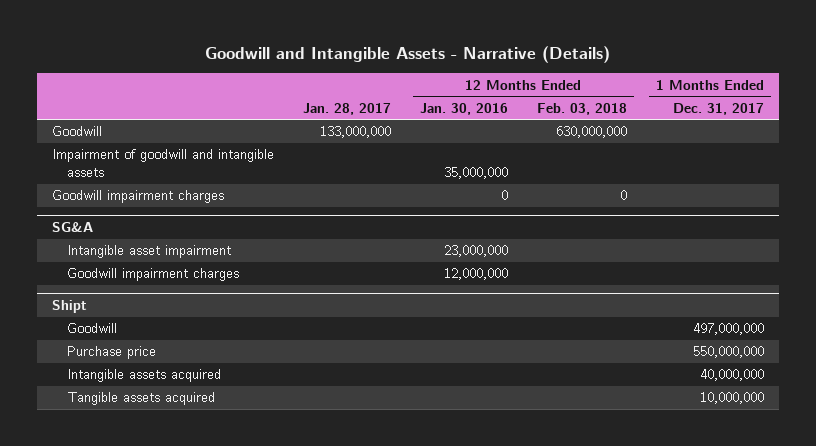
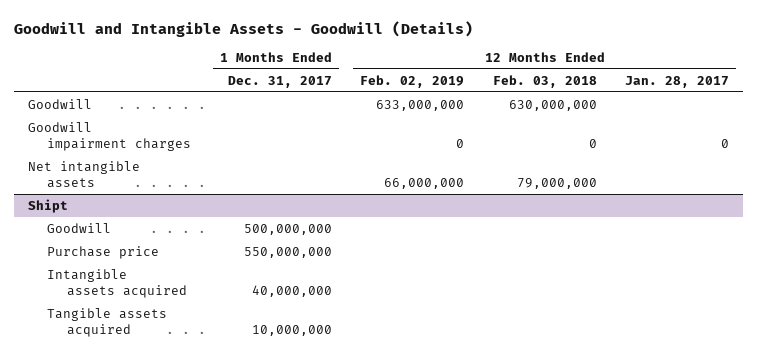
- Goodwill and Intangible Assets - Narrative (Details)
+ Goodwill and Intangible Assets - Goodwill (Details)
- | Jan. 28, 2017 | 12 Months Ended Jan. 30, 2016 | 12 Months Ended Feb. 03, 2018 | 1 Months Ended Dec. 31, 2017
+ | 1 Months Ended Dec. 31, 2017 | 12 Months Ended Feb. 02, 2019 | 12 Months Ended Feb. 03, 2018 | 12 Months Ended Jan. 28, 2017
- Impairment of goodwill and intangible assets | | 35,000,000 | |
- SG&A
- Intangible asset impairment | | 23,000,000 | |
- Goodwill impairment charges | | 12,000,000 | |
+ Net intangible assets | | 66,000,000 | 79,000,000 |
@ Shipt
- Goodwill | | | | 497,000,000
+ Goodwill | 500,000,000 | | |

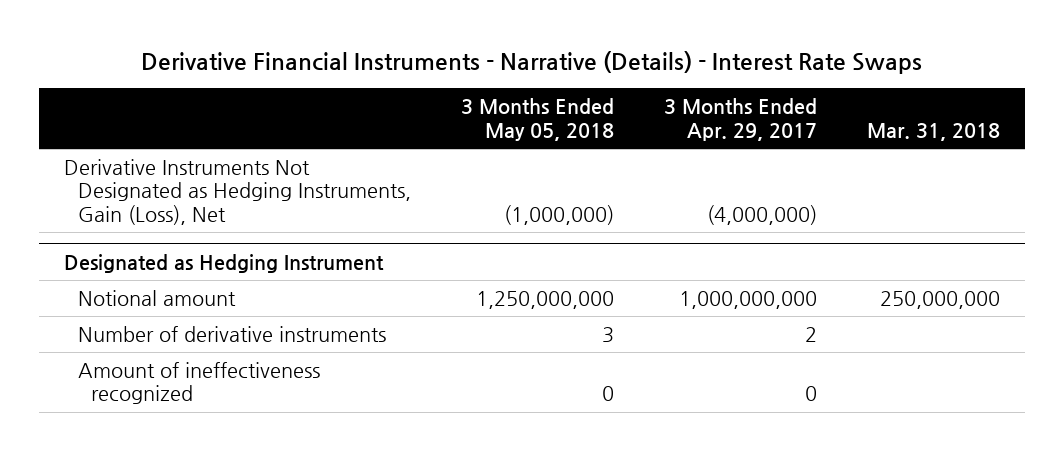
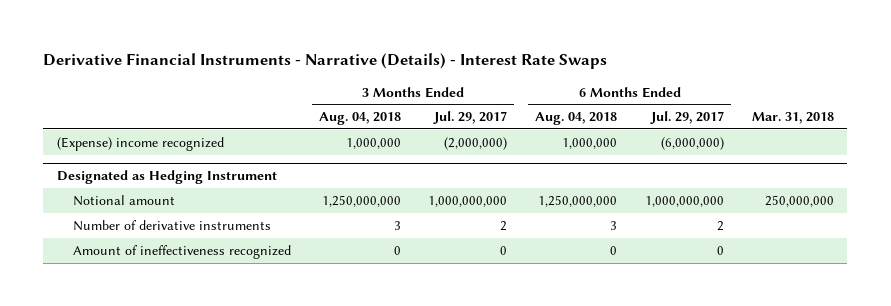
- | 3 Months Ended May 05, 2018 | 3 Months Ended Apr. 29, 2017 | Mar. 31, 2018
+ | 3 Months Ended Aug. 04, 2018 | 3 Months Ended Jul. 29, 2017 | 6 Months Ended Aug. 04, 2018 | 6 Months Ended Jul. 29, 2017 | Mar. 31, 2018
- Derivative Instruments Not Designated as Hedging Instruments, Gain (Loss), Net | (1,000,000) | (4,000,000) |
+ (Expense) income recognized | 1,000,000 | (2,000,000) | 1,000,000 | (6,000,000) |

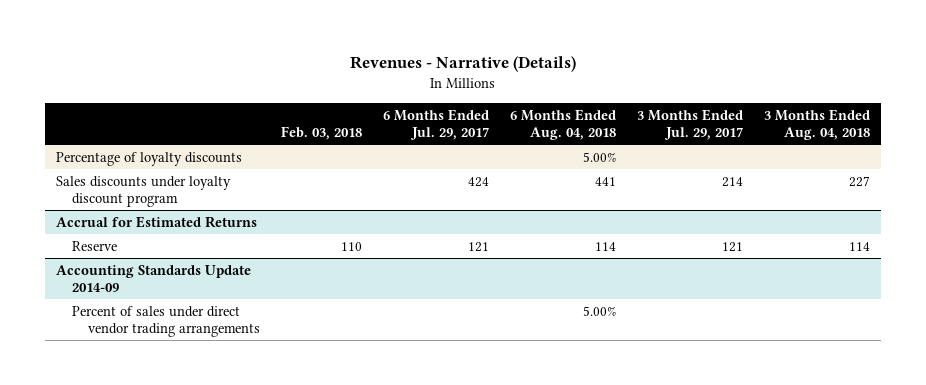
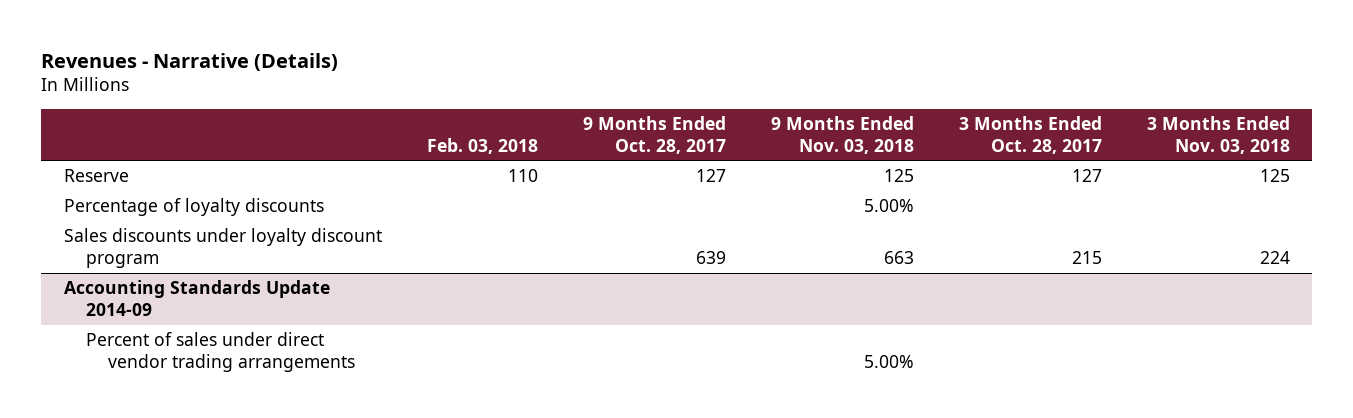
- | Feb. 03, 2018 | 6 Months Ended Jul. 29, 2017 | 6 Months Ended Aug. 04, 2018 | 3 Months Ended Jul. 29, 2017 | 3 Months Ended Aug. 04, 2018
+ | Feb. 03, 2018 | 9 Months Ended Oct. 28, 2017 | 9 Months Ended Nov. 03, 2018 | 3 Months Ended Oct. 28, 2017 | 3 Months Ended Nov. 03, 2018
+ Reserve | 110 | 127 | 125 | 127 | 125
- Accrual for Estimated Returns
- Reserve | 110 | 121 | 114 | 121 | 114

